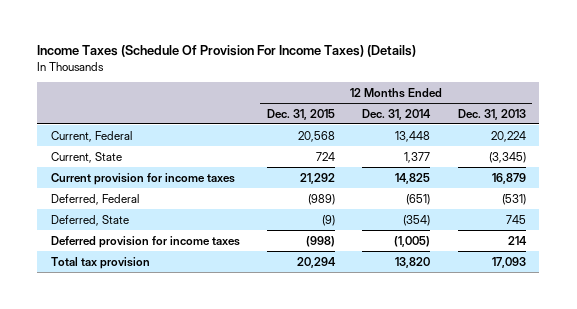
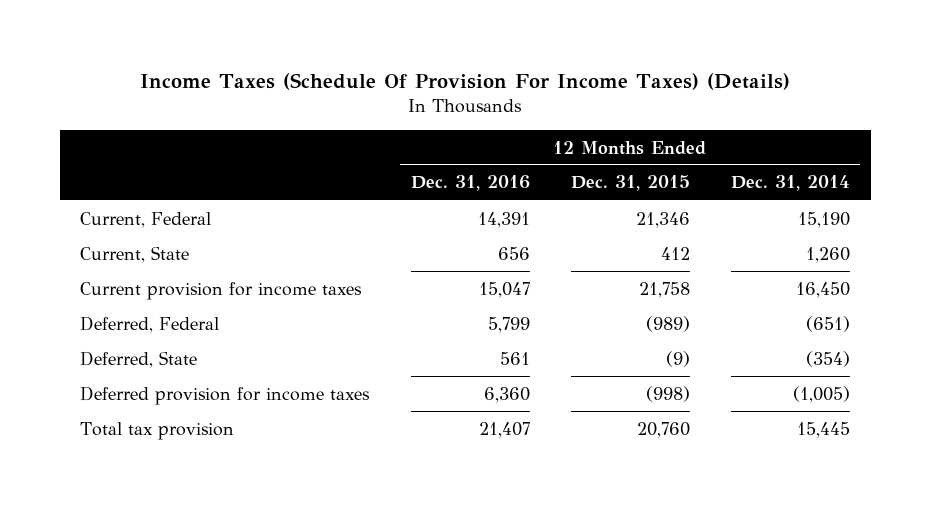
- | 12 Months Ended Dec. 31, 2015 | 12 Months Ended Dec. 31, 2014 | 12 Months Ended Dec. 31, 2013
+ | 12 Months Ended Dec. 31, 2016 | 12 Months Ended Dec. 31, 2015 | 12 Months Ended Dec. 31, 2014
- Current, Federal | 20,568 | 13,448 | 20,224
- Current, State | 724 | 1,377 | (3,345)
- Current provision for income taxes | 21,292 | 14,825 | 16,879
+ Current, Federal | 14,391 | 21,346 | 15,190
+ Current, State | 656 | 412 | 1,260
+ Current provision for income taxes | 15,047 | 21,758 | 16,450
- Total tax provision | 20,294 | 13,820 | 17,093
+ Total tax provision | 21,407 | 20,760 | 15,445

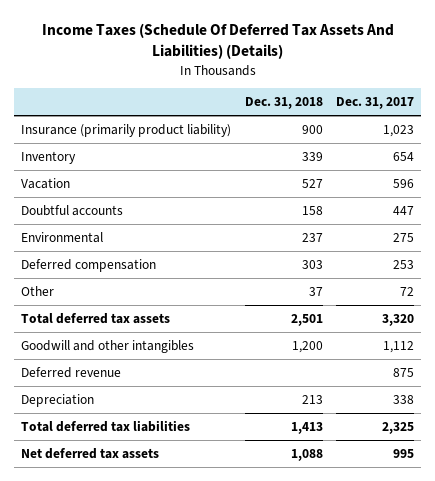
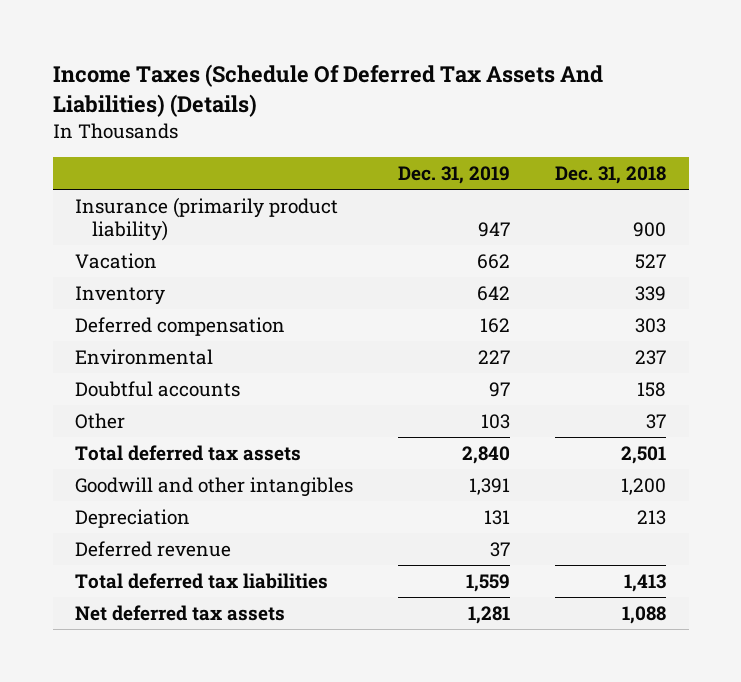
- | Dec. 31, 2018 | Dec. 31, 2017
+ | Dec. 31, 2019 | Dec. 31, 2018
moved down: Inventory | 642 | 339
moved down: Environmental | 227 | 237
moved down: Doubtful accounts | 97 | 158
moved down: Deferred revenue | 37 |

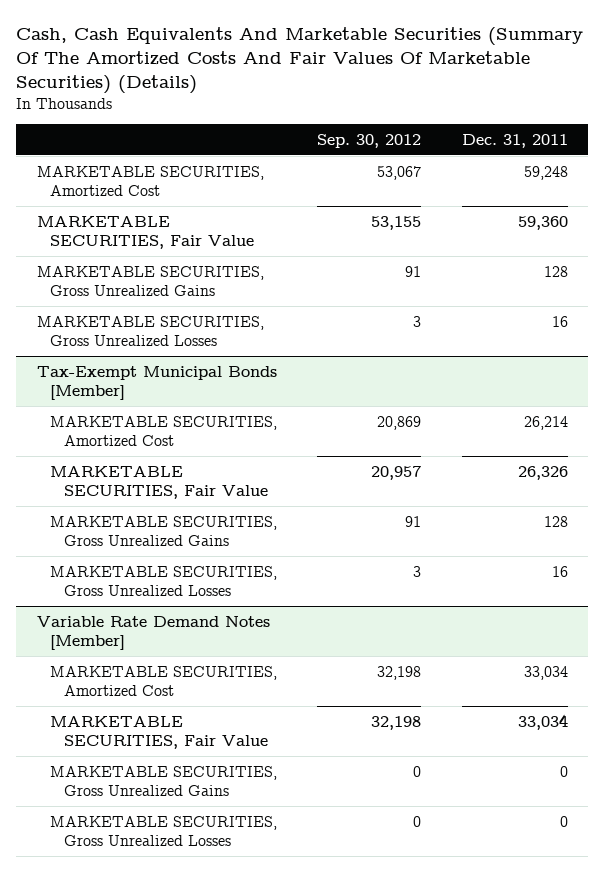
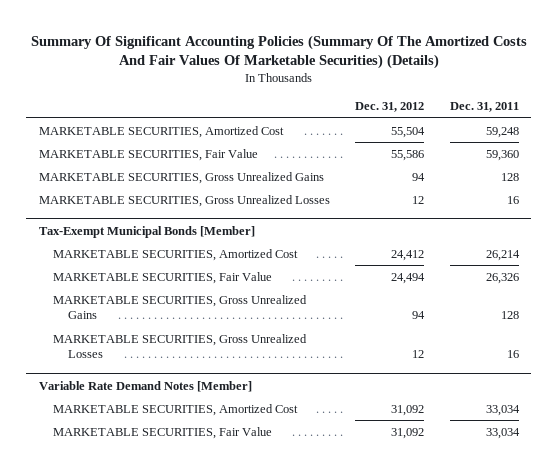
- Cash, Cash Equivalents And Marketable Securities (Summary Of The Amortized Costs And Fair Values Of Marketable Securities) (Details)
+ Summary Of Significant Accounting Policies (Summary Of The Amortized Costs And Fair Values Of Marketable Securities) (Details)
- | Sep. 30, 2012 | Dec. 31, 2011
+ | Dec. 31, 2012 | Dec. 31, 2011
@ Variable Rate Demand Notes [Member]
- MARKETABLE SECURITIES, Gross Unrealized Gains | 0 | 0
- MARKETABLE SECURITIES, Gross Unrealized Losses | 0 | 0

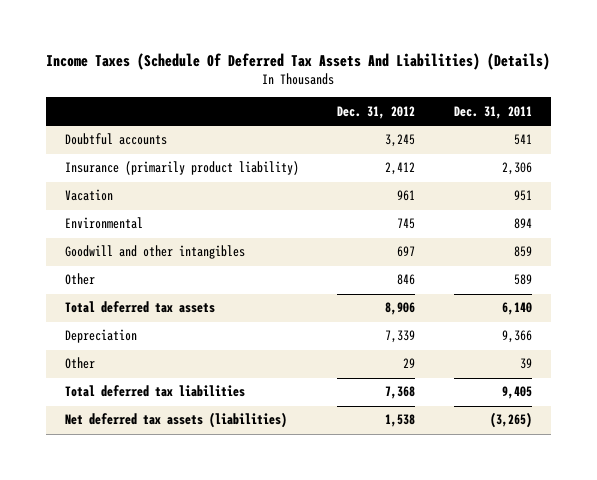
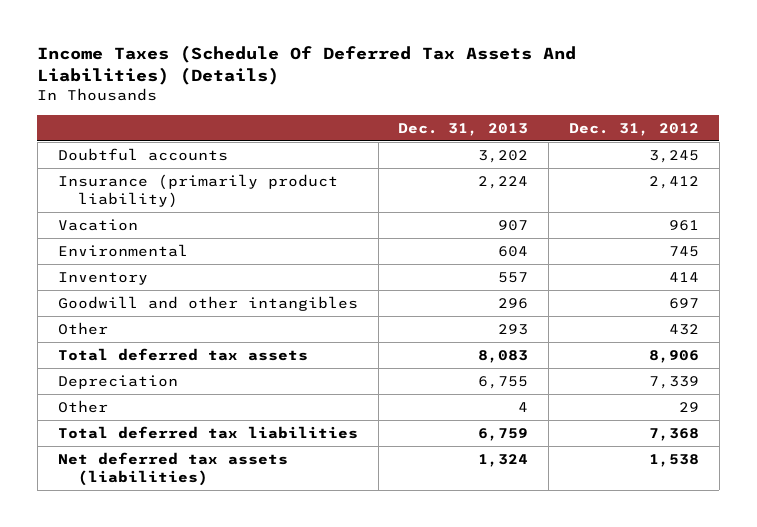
- | Dec. 31, 2012 | Dec. 31, 2011
+ | Dec. 31, 2013 | Dec. 31, 2012
+ Inventory | 557 | 414
- Other | 846 | 589
+ Other | 293 | 432

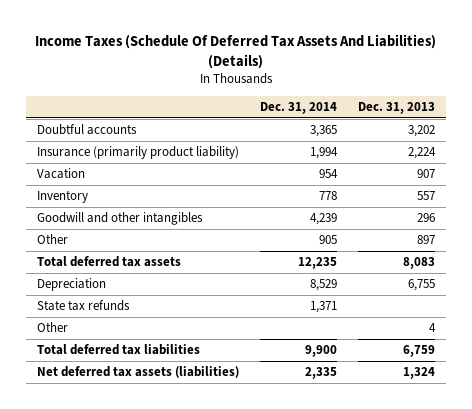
- | Dec. 31, 2013 | Dec. 31, 2012
+ | Dec. 31, 2014 | Dec. 31, 2013
- Environmental | 604 | 745
- Other | 293 | 432
+ Other | 905 | 897
+ State tax refunds | 1,371 |

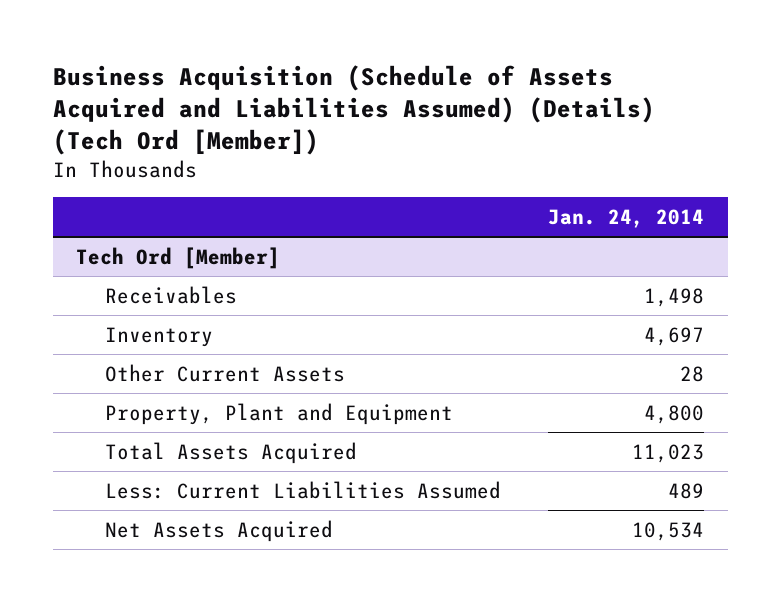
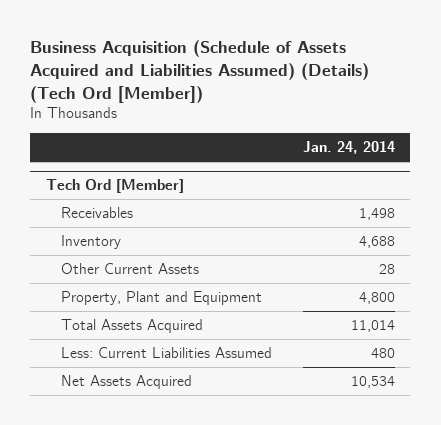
@ Tech Ord [Member]
- Inventory | 4,697
+ Inventory | 4,688
- Total Assets Acquired | 11,023
- Less: Current Liabilities Assumed | 489
+ Total Assets Acquired | 11,014
+ Less: Current Liabilities Assumed | 480

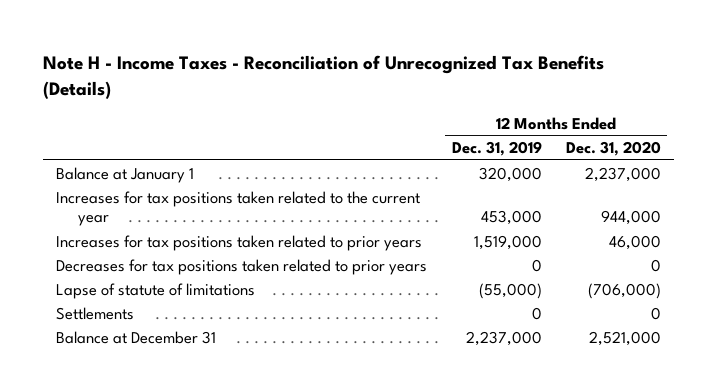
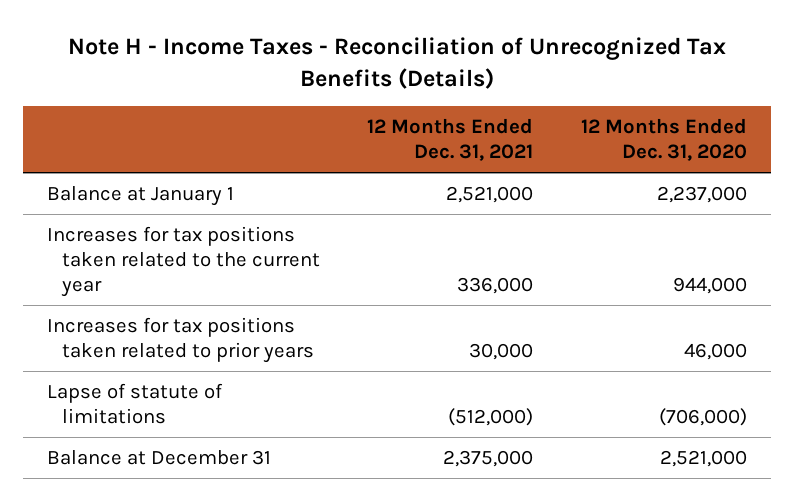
- | 12 Months Ended Dec. 31, 2019 | 12 Months Ended Dec. 31, 2020
+ | 12 Months Ended Dec. 31, 2021 | 12 Months Ended Dec. 31, 2020
- Decreases for tax positions taken related to prior years | 0 | 0
- Settlements | 0 | 0

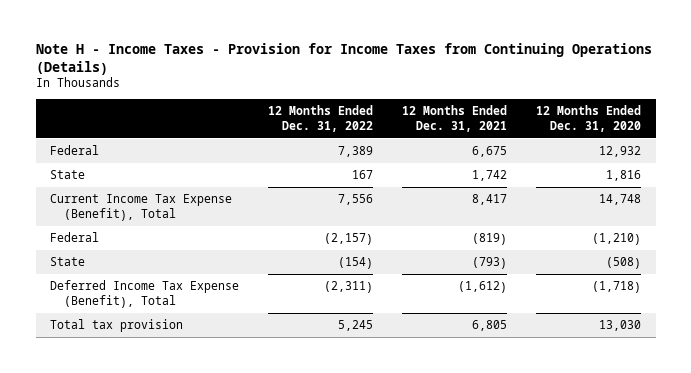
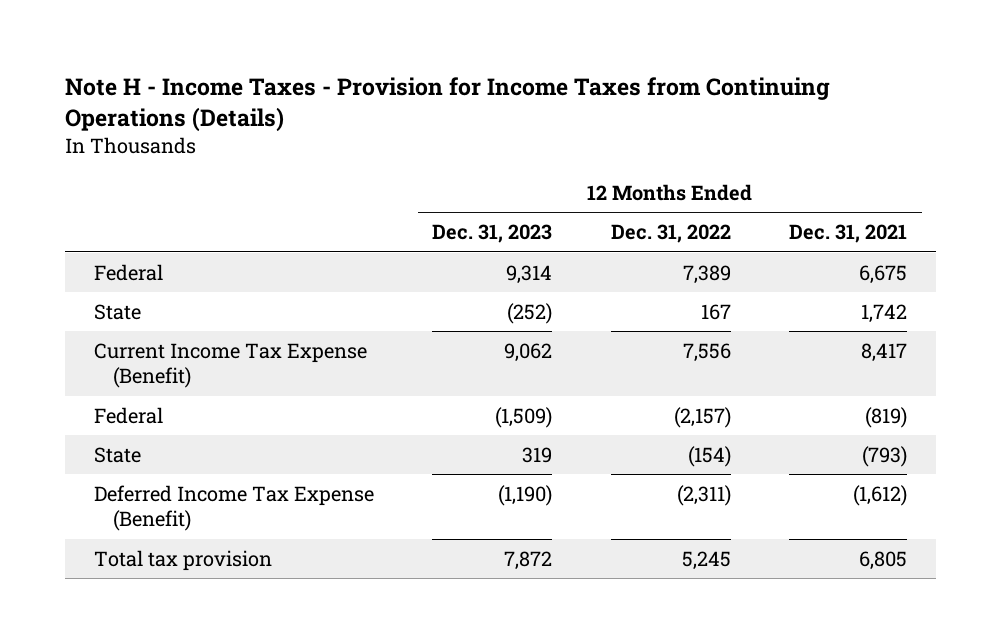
- | 12 Months Ended Dec. 31, 2022 | 12 Months Ended Dec. 31, 2021 | 12 Months Ended Dec. 31, 2020
+ | 12 Months Ended Dec. 31, 2023 | 12 Months Ended Dec. 31, 2022 | 12 Months Ended Dec. 31, 2021
- Current Income Tax Expense (Benefit), Total | 7,556 | 8,417 | 14,748
+ Current Income Tax Expense (Benefit) | 9,062 | 7,556 | 8,417
- Deferred Income Tax Expense (Benefit), Total | (2,311) | (1,612) | (1,718)
+ Deferred Income Tax Expense (Benefit) | (1,190) | (2,311) | (1,612)

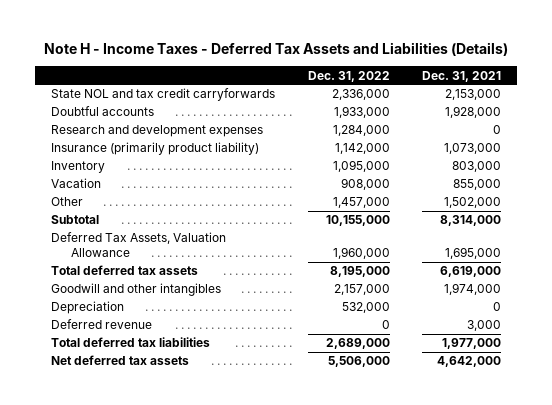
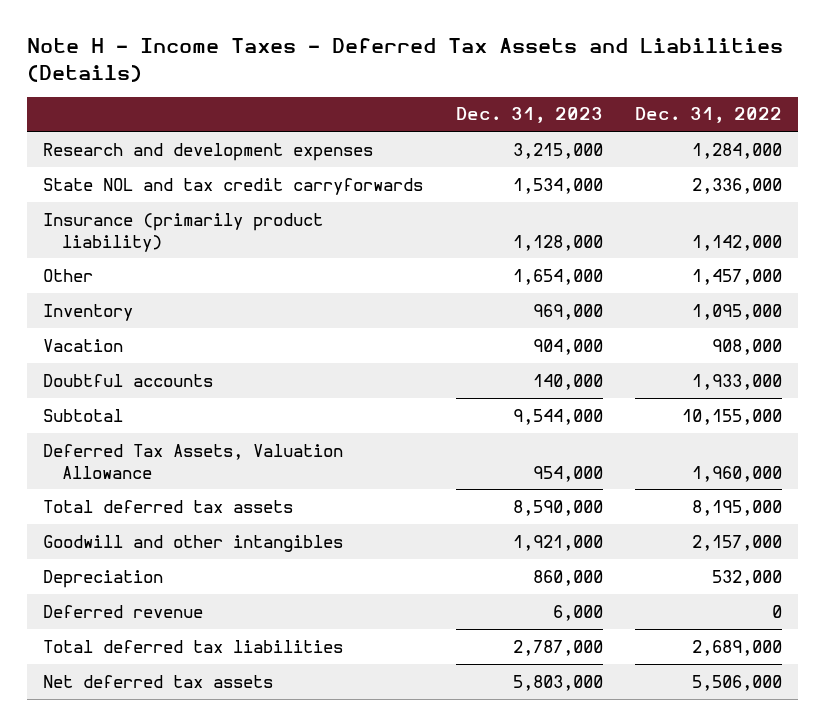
- | Dec. 31, 2022 | Dec. 31, 2021
+ | Dec. 31, 2023 | Dec. 31, 2022
moved down: State NOL and tax credit carryforwards | 1,534,000 | 2,336,000
moved up: Other | 1,654,000 | 1,457,000
moved down: Doubtful accounts | 140,000 | 1,933,000

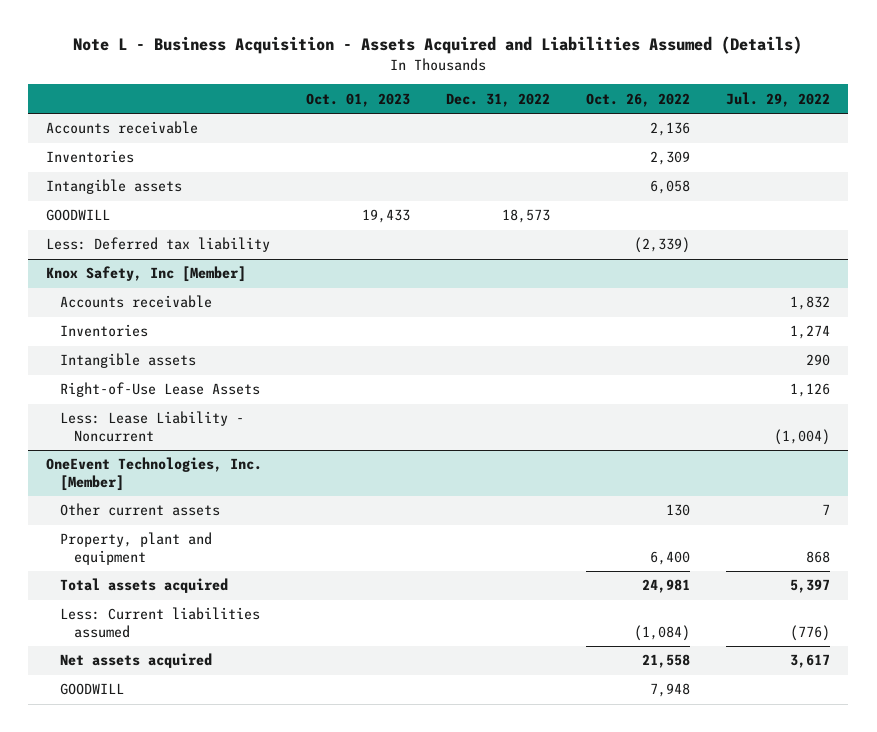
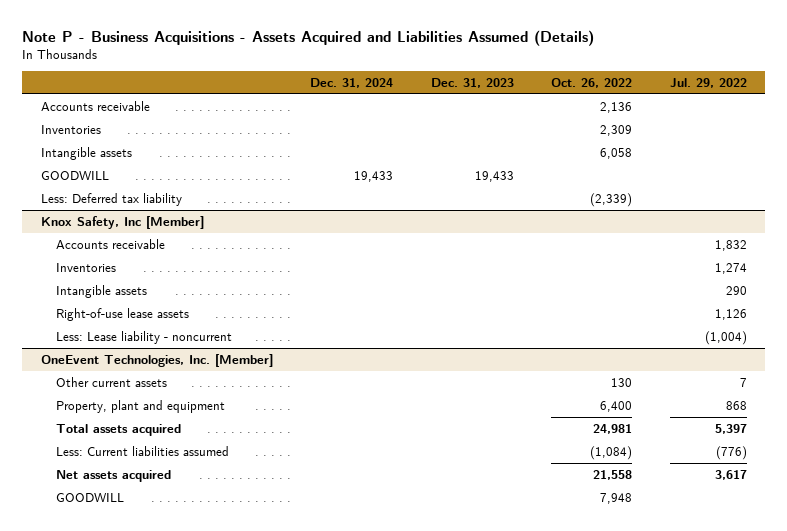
- Note L - Business Acquisition - Assets Acquired and Liabilities Assumed (Details)
+ Note P - Business Acquisitions - Assets Acquired and Liabilities Assumed (Details)
- | Oct. 01, 2023 | Dec. 31, 2022 | Oct. 26, 2022 | Jul. 29, 2022
+ | Dec. 31, 2024 | Dec. 31, 2023 | Oct. 26, 2022 | Jul. 29, 2022
@ Knox Safety, Inc [Member]
- Right-of-Use Lease Assets | | | | 1,126
- Less: Lease Liability - Noncurrent | | | | (1,004)
+ Right-of-use lease assets | | | | 1,126
+ Less: Lease liability - noncurrent | | | | (1,004)

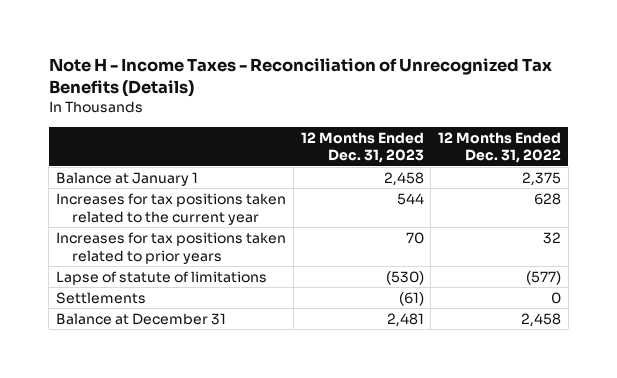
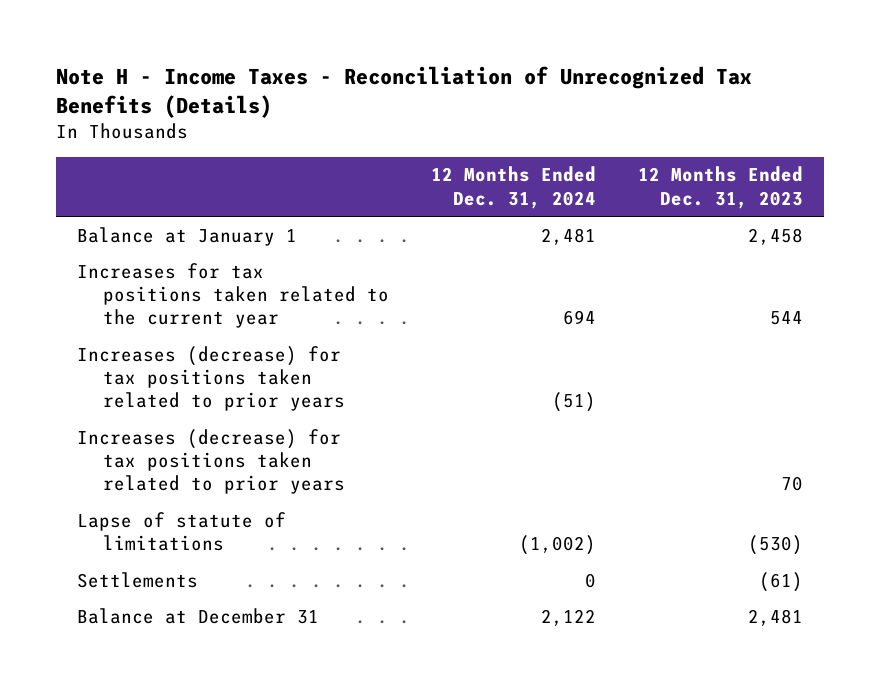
- | 12 Months Ended Dec. 31, 2023 | 12 Months Ended Dec. 31, 2022
+ | 12 Months Ended Dec. 31, 2024 | 12 Months Ended Dec. 31, 2023
- Increases for tax positions taken related to prior years | 70 | 32
+ Increases (decrease) for tax positions taken related to prior years | (51) |
+ Increases (decrease) for tax positions taken related to prior years | | 70

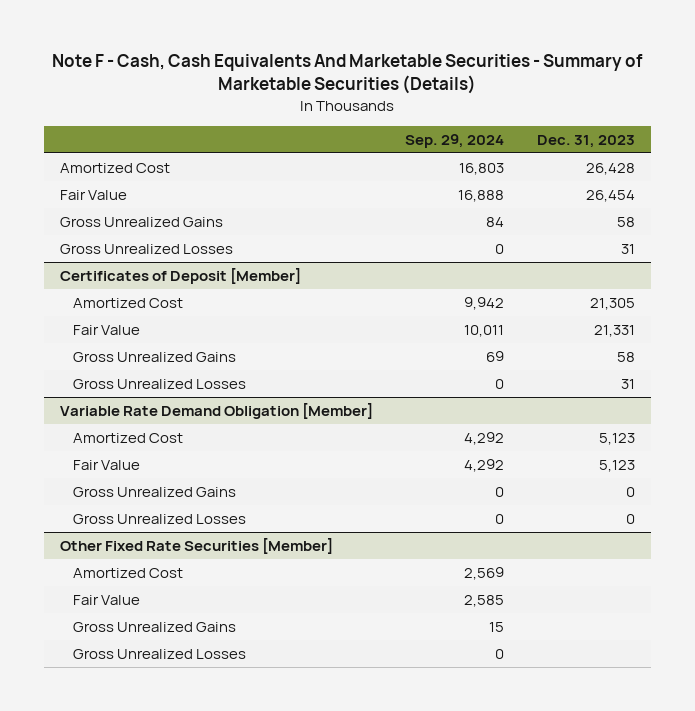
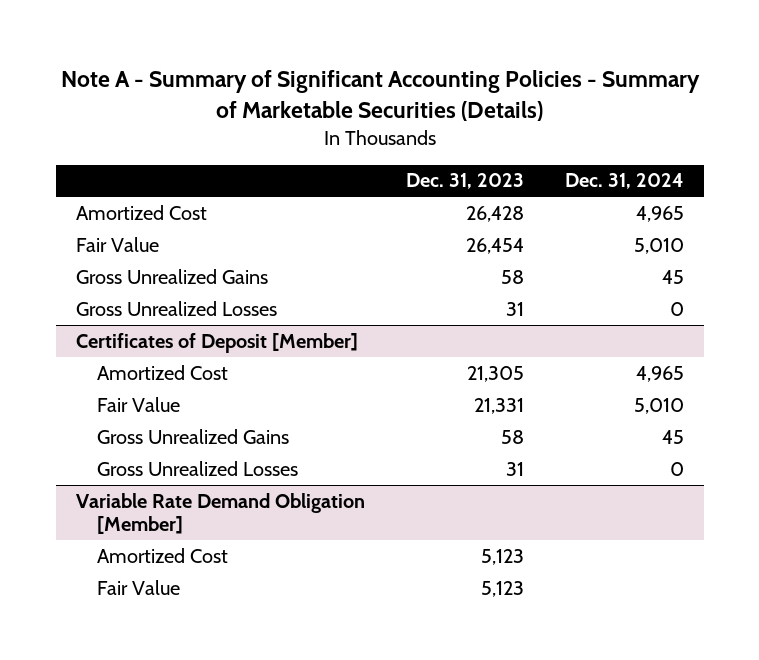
- Note F - Cash, Cash Equivalents And Marketable Securities - Summary of Marketable Securities (Details)
+ Note A - Summary of Significant Accounting Policies - Summary of Marketable Securities (Details)
- | Sep. 29, 2024 | Dec. 31, 2023
+ | Dec. 31, 2023 | Dec. 31, 2024
@ Variable Rate Demand Obligation [Member]
- Gross Unrealized Gains | 0 | 0
- Gross Unrealized Losses | 0 | 0
- Other Fixed Rate Securities [Member]
- Amortized Cost | 2,569 |
- Fair Value | 2,585 |
- Gross Unrealized Gains | 15 |
- Gross Unrealized Losses | 0 |

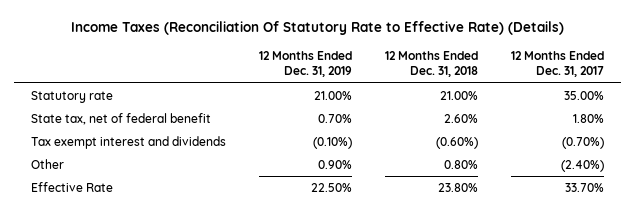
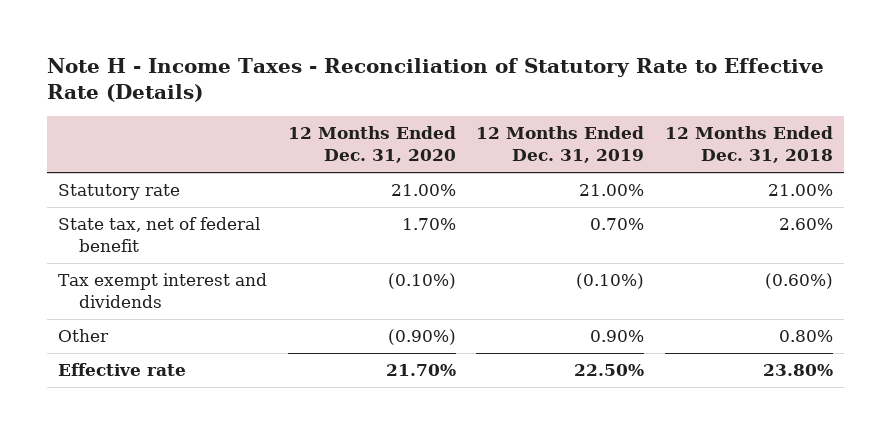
- Income Taxes (Reconciliation Of Statutory Rate to Effective Rate) (Details)
+ Note H - Income Taxes - Reconciliation of Statutory Rate to Effective Rate (Details)
- | 12 Months Ended Dec. 31, 2019 | 12 Months Ended Dec. 31, 2018 | 12 Months Ended Dec. 31, 2017
+ | 12 Months Ended Dec. 31, 2020 | 12 Months Ended Dec. 31, 2019 | 12 Months Ended Dec. 31, 2018
- Effective Rate | 22.50% | 23.80% | 33.70%
+ Effective rate | 21.70% | 22.50% | 23.80%

